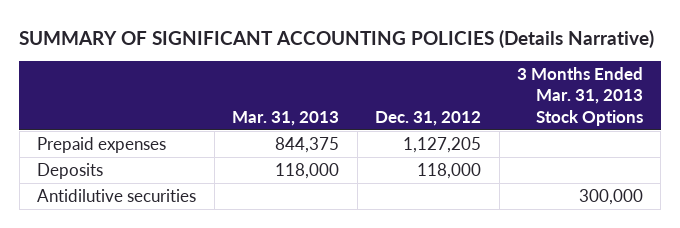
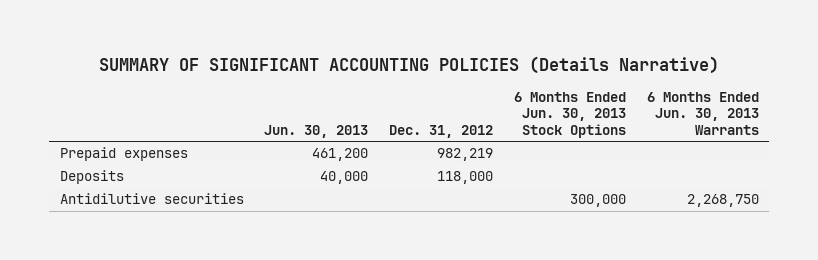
- | Mar. 31, 2013 | Dec. 31, 2012 | 3 Months Ended Mar. 31, 2013 Stock Options
+ | Jun. 30, 2013 | Dec. 31, 2012 | 6 Months Ended Jun. 30, 2013 Stock Options | 6 Months Ended Jun. 30, 2013 Warrants
- Prepaid expenses | 844,375 | 1,127,205 |
+ Prepaid expenses | 461,200 | 982,219 | |

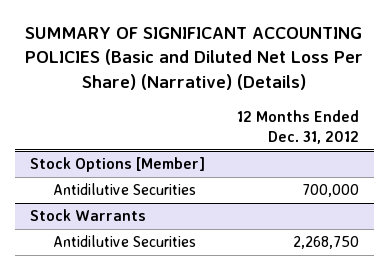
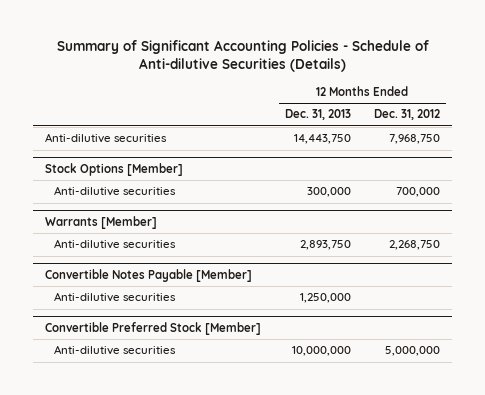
- SUMMARY OF SIGNIFICANT ACCOUNTING POLICIES (Basic and Diluted Net Loss Per Share) (Narrative) (Details)
+ Summary of Significant Accounting Policies - Schedule of Anti-dilutive Securities (Details)
- | 12 Months Ended Dec. 31, 2012
+ | 12 Months Ended Dec. 31, 2013 | 12 Months Ended Dec. 31, 2012
+ Anti-dilutive securities | 14,443,750 | 7,968,750
@ Stock Options [Member]
- Antidilutive Securities | 700,000
- Stock Warrants
- Antidilutive Securities | 2,268,750
@ Stock Options [Member]
+ Anti-dilutive securities | 300,000 | 700,000
+ Warrants [Member]
+ Anti-dilutive securities | 2,893,750 | 2,268,750
+ Convertible Notes Payable [Member]
+ Anti-dilutive securities | 1,250,000 |
+ Convertible Preferred Stock [Member]
+ Anti-dilutive securities | 10,000,000 | 5,000,000

